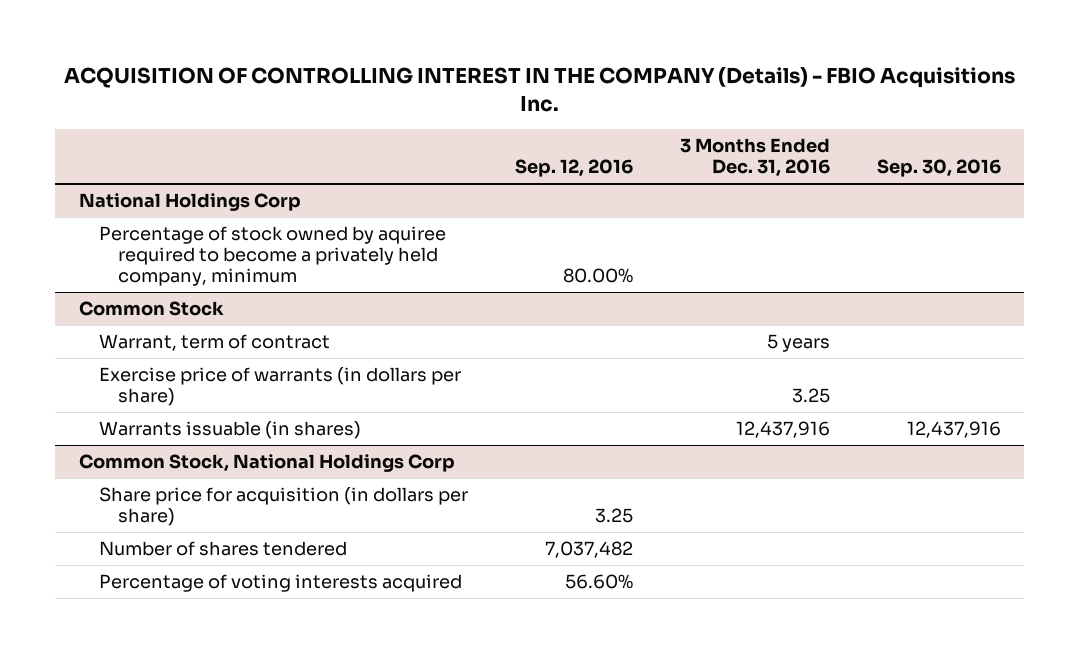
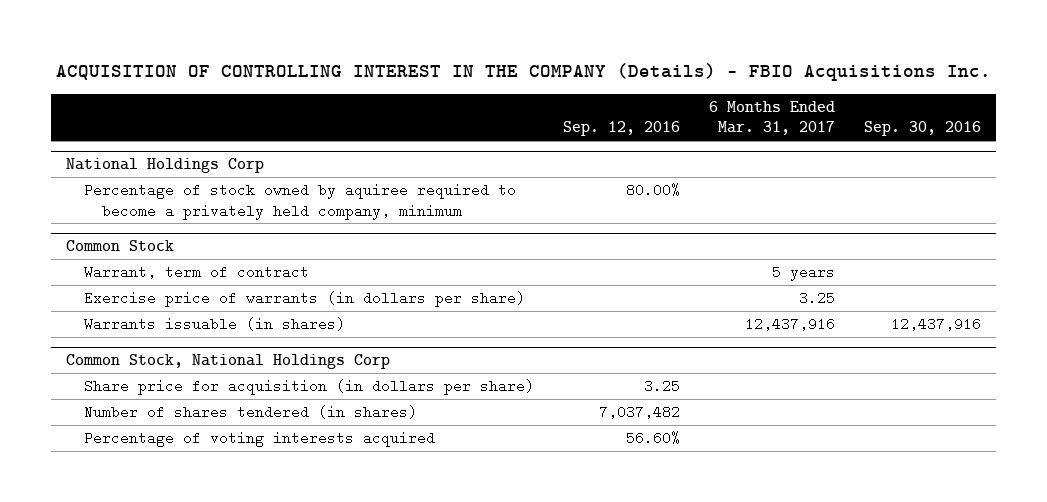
- | Sep. 12, 2016 | 3 Months Ended Dec. 31, 2016 | Sep. 30, 2016
+ | Sep. 12, 2016 | 6 Months Ended Mar. 31, 2017 | Sep. 30, 2016
@ Common Stock, National Holdings Corp
- Number of shares tendered | 7,037,482 | |
+ Number of shares tendered (in shares) | 7,037,482 | |

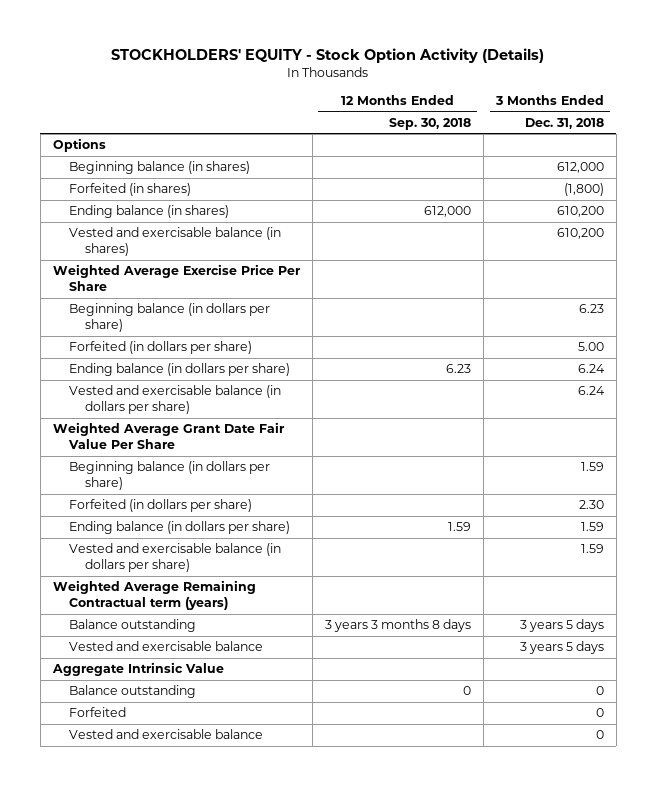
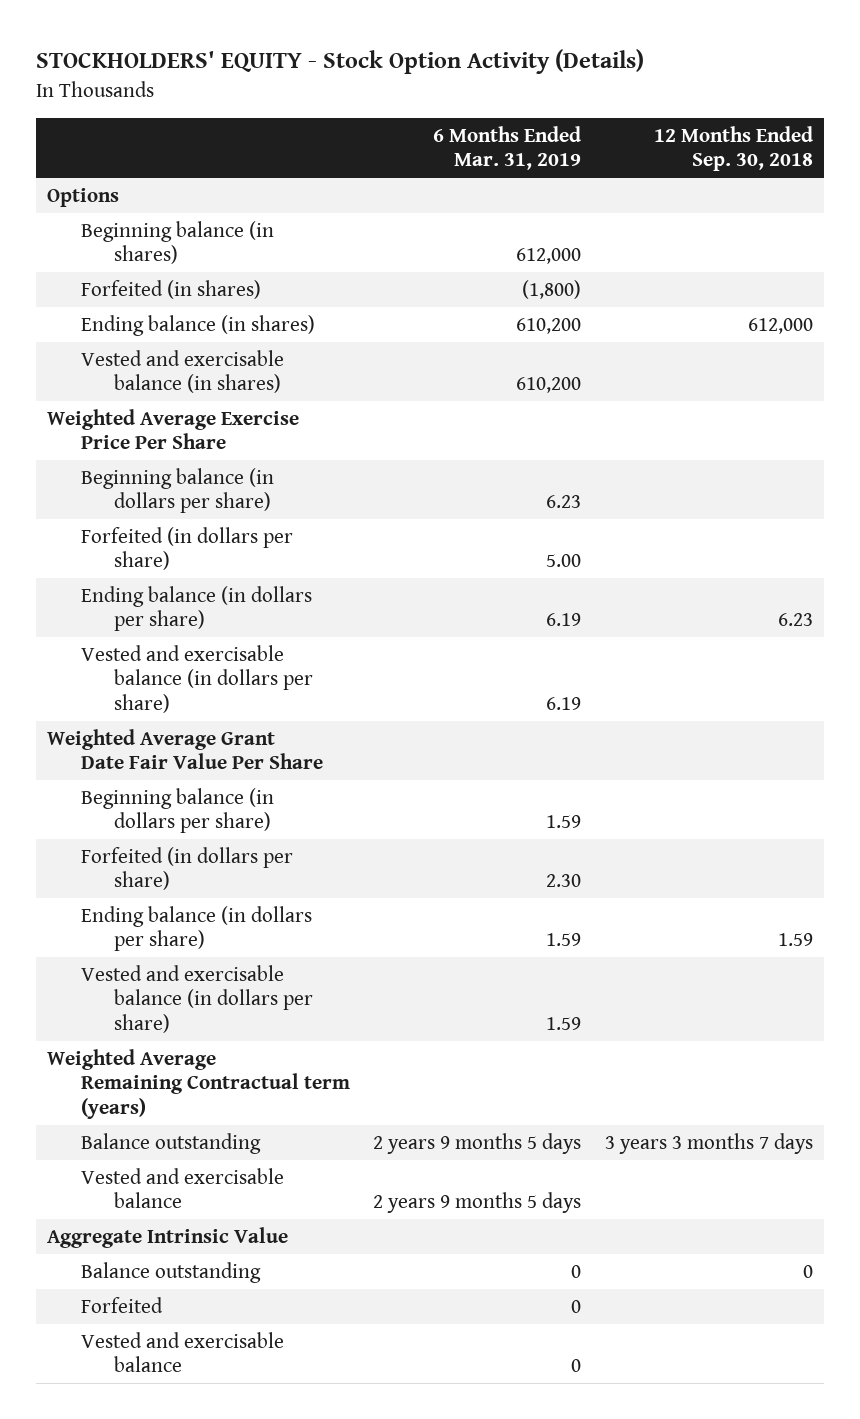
- | 12 Months Ended Sep. 30, 2018 | 3 Months Ended Dec. 31, 2018
+ | 6 Months Ended Mar. 31, 2019 | 12 Months Ended Sep. 30, 2018
- Balance outstanding | 3 years 3 months 8 days | 3 years 5 days
+ Balance outstanding | 2 years 9 months 5 days | 3 years 3 months 7 days

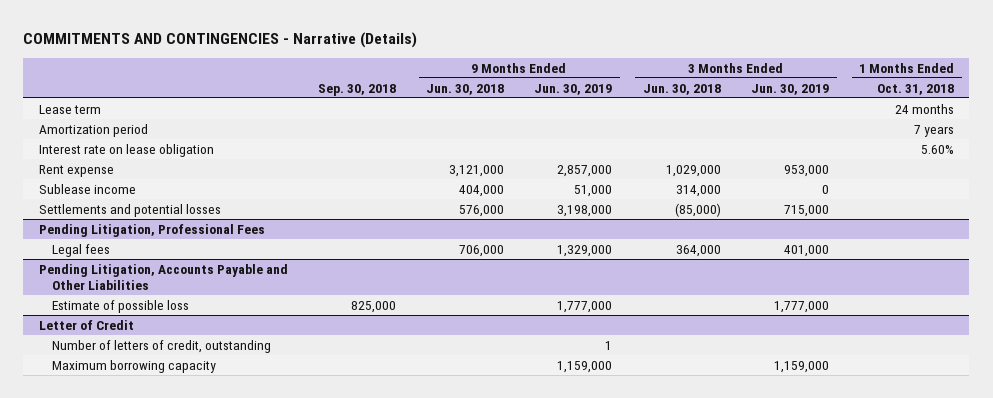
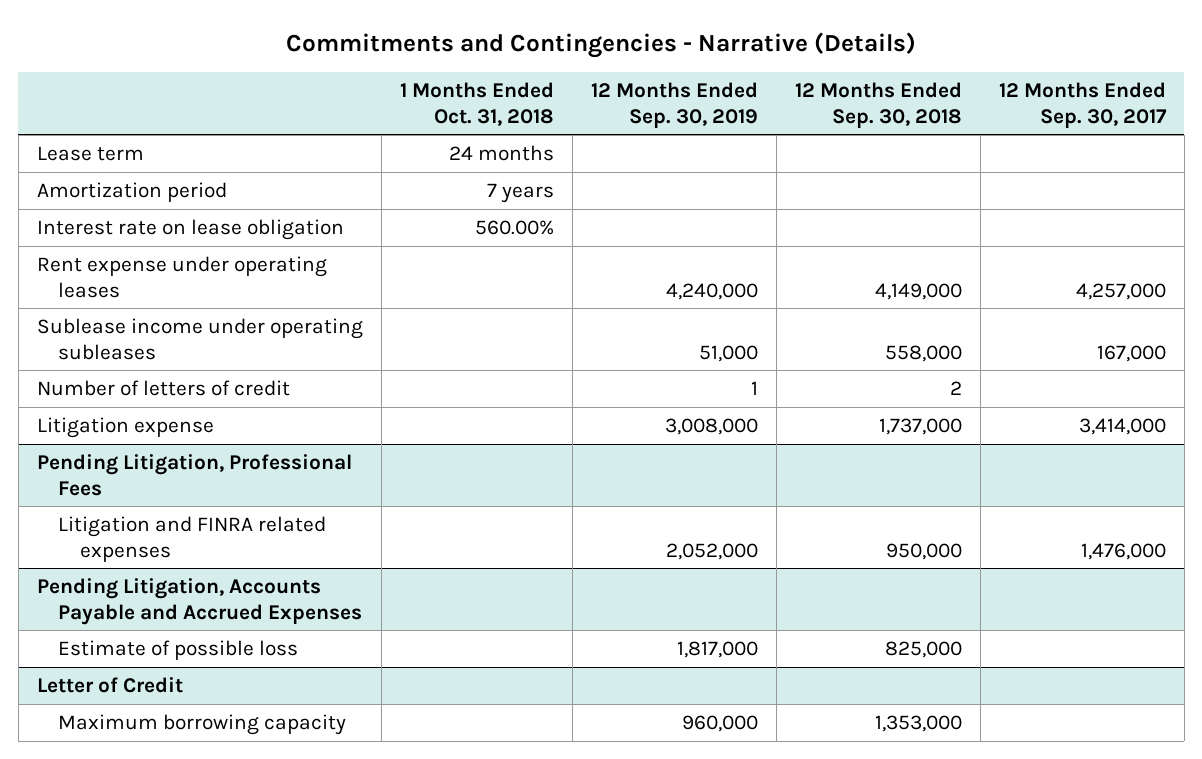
- COMMITMENTS AND CONTINGENCIES - Narrative (Details)
+ Commitments and Contingencies - Narrative (Details)
- | Sep. 30, 2018 | 9 Months Ended Jun. 30, 2018 | 9 Months Ended Jun. 30, 2019 | 3 Months Ended Jun. 30, 2018 | 3 Months Ended Jun. 30, 2019 | 1 Months Ended Oct. 31, 2018
+ | 1 Months Ended Oct. 31, 2018 | 12 Months Ended Sep. 30, 2019 | 12 Months Ended Sep. 30, 2018 | 12 Months Ended Sep. 30, 2017
- Interest rate on lease obligation | | | | | | 5.60%
- Rent expense | | 3,121,000 | 2,857,000 | 1,029,000 | 953,000 |
- Sublease income | | 404,000 | 51,000 | 314,000 | 0 |
- Settlements and potential losses | | 576,000 | 3,198,000 | (85,000) | 715,000 |
+ Interest rate on lease obligation | 560.00% | | |
+ Rent expense under operating leases | | 4,240,000 | 4,149,000 | 4,257,000
+ Sublease income under operating subleases | | 51,000 | 558,000 | 167,000
+ Number of letters of credit | | 1 | 2 |
+ Litigation expense | | 3,008,000 | 1,737,000 | 3,414,000
@ Pending Litigation, Professional Fees
- Legal fees | | 706,000 | 1,329,000 | 364,000 | 401,000 |
- Pending Litigation, Accounts Payable and Other Liabilities
@ Pending Litigation, Professional Fees
+ Litigation and FINRA related expenses | | 2,052,000 | 950,000 | 1,476,000
+ Pending Litigation, Accounts Payable and Accrued Expenses
@ Letter of Credit
- Number of letters of credit, outstanding | | | 1 | | |

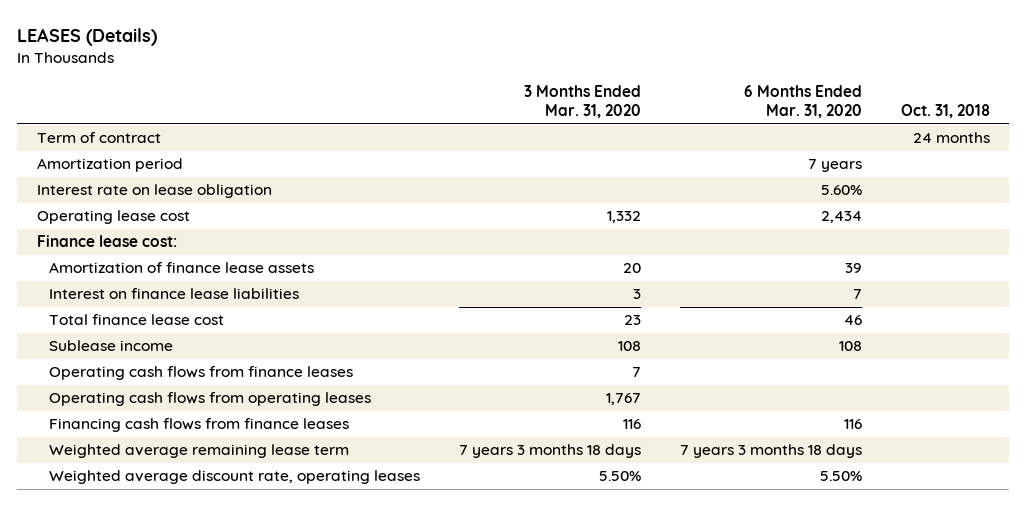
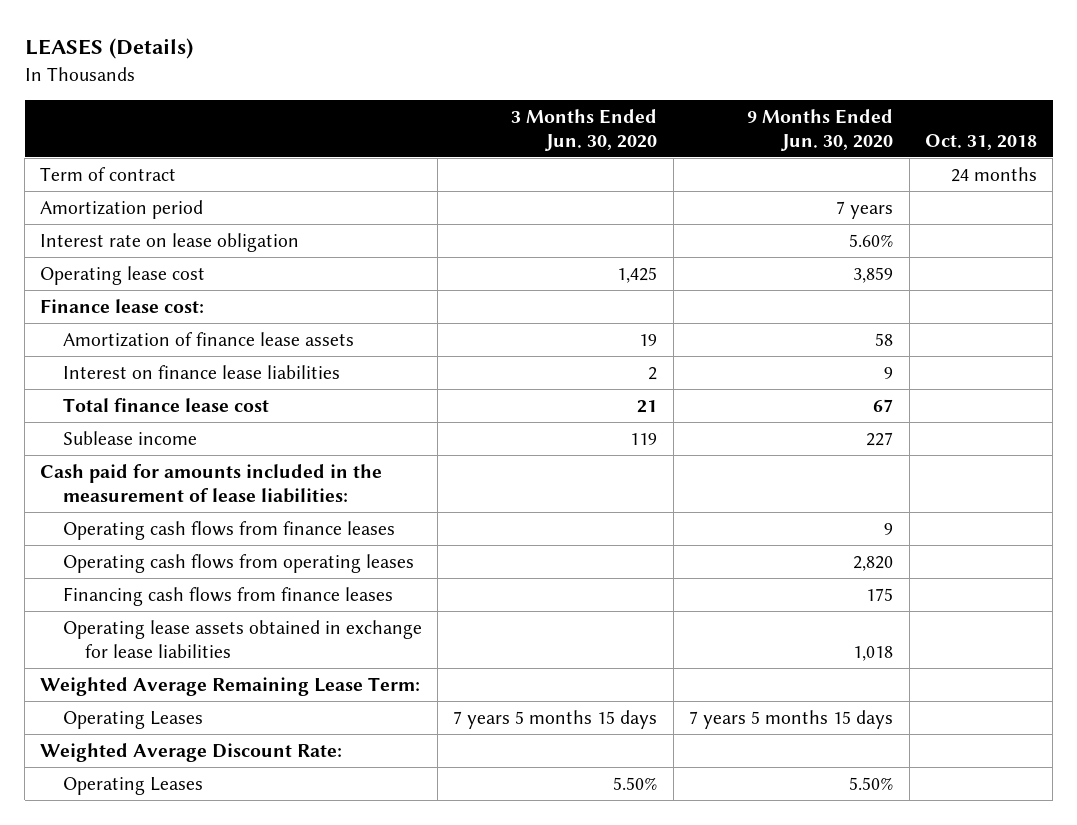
- | 3 Months Ended Mar. 31, 2020 | 6 Months Ended Mar. 31, 2020 | Oct. 31, 2018
+ | 3 Months Ended Jun. 30, 2020 | 9 Months Ended Jun. 30, 2020 | Oct. 31, 2018
+ Cash paid for amounts included in the measurement of lease liabilities:
- Weighted average remaining lease term | 7 years 3 months 18 days | 7 years 3 months 18 days |
- Weighted average discount rate, operating leases | 5.50% | 5.50% |
+ Operating lease assets obtained in exchange for lease liabilities | | 1,018 |
+ Weighted Average Remaining Lease Term:
+ Operating Leases | 7 years 5 months 15 days | 7 years 5 months 15 days |
+ Weighted Average Discount Rate:
+ Operating Leases | 5.50% | 5.50% |

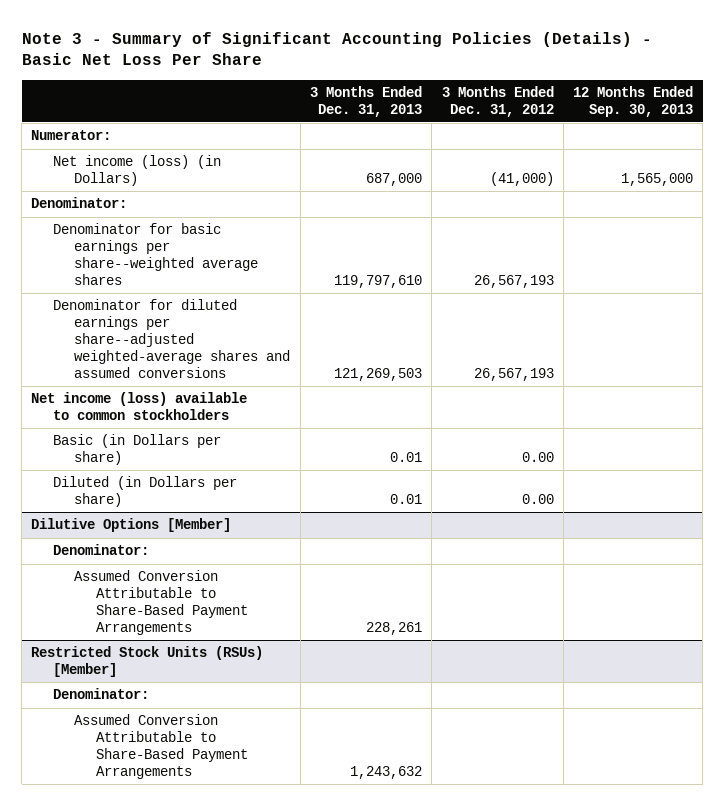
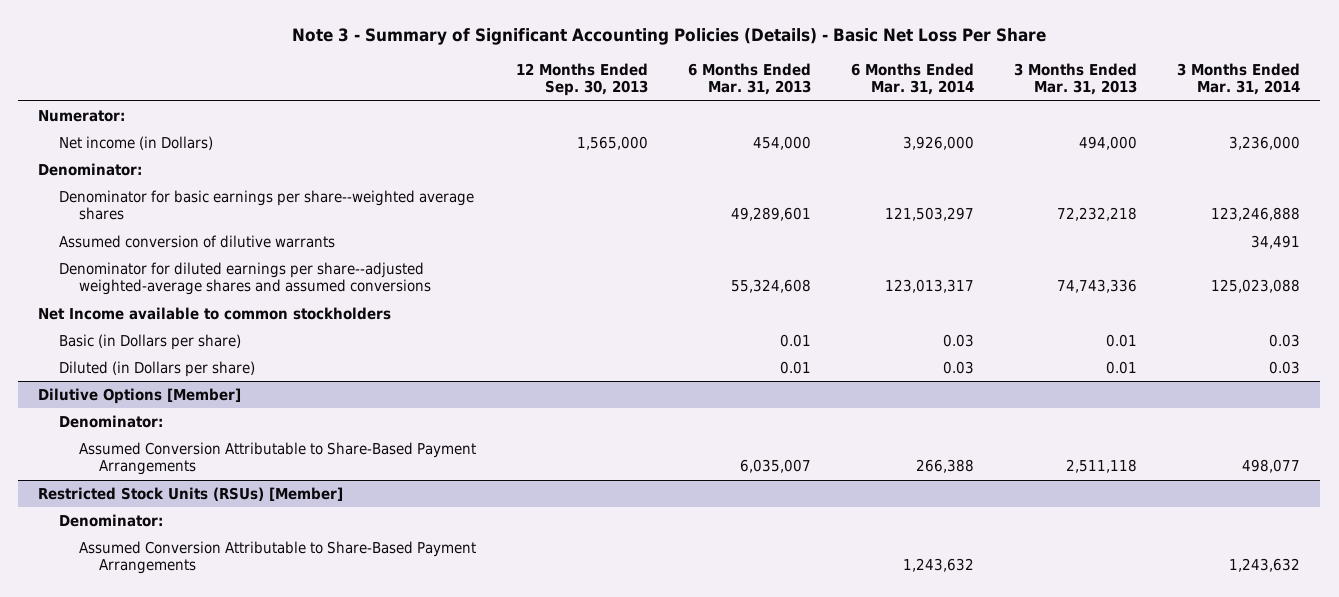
- | 3 Months Ended Dec. 31, 2013 | 3 Months Ended Dec. 31, 2012 | 12 Months Ended Sep. 30, 2013
+ | 12 Months Ended Sep. 30, 2013 | 6 Months Ended Mar. 31, 2013 | 6 Months Ended Mar. 31, 2014 | 3 Months Ended Mar. 31, 2013 | 3 Months Ended Mar. 31, 2014
- Net income (loss) (in Dollars) | 687,000 | (41,000) | 1,565,000
+ Net income (in Dollars) | 1,565,000 | 454,000 | 3,926,000 | 494,000 | 3,236,000
+ Assumed conversion of dilutive warrants | | | | | 34,491
- Net income (loss) available to common stockholders
+ Net Income available to common stockholders

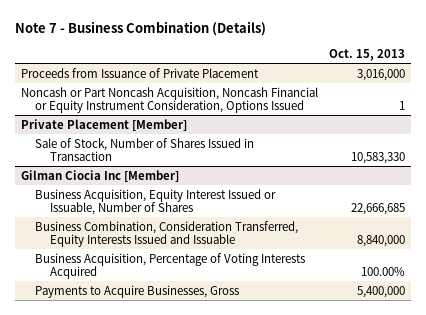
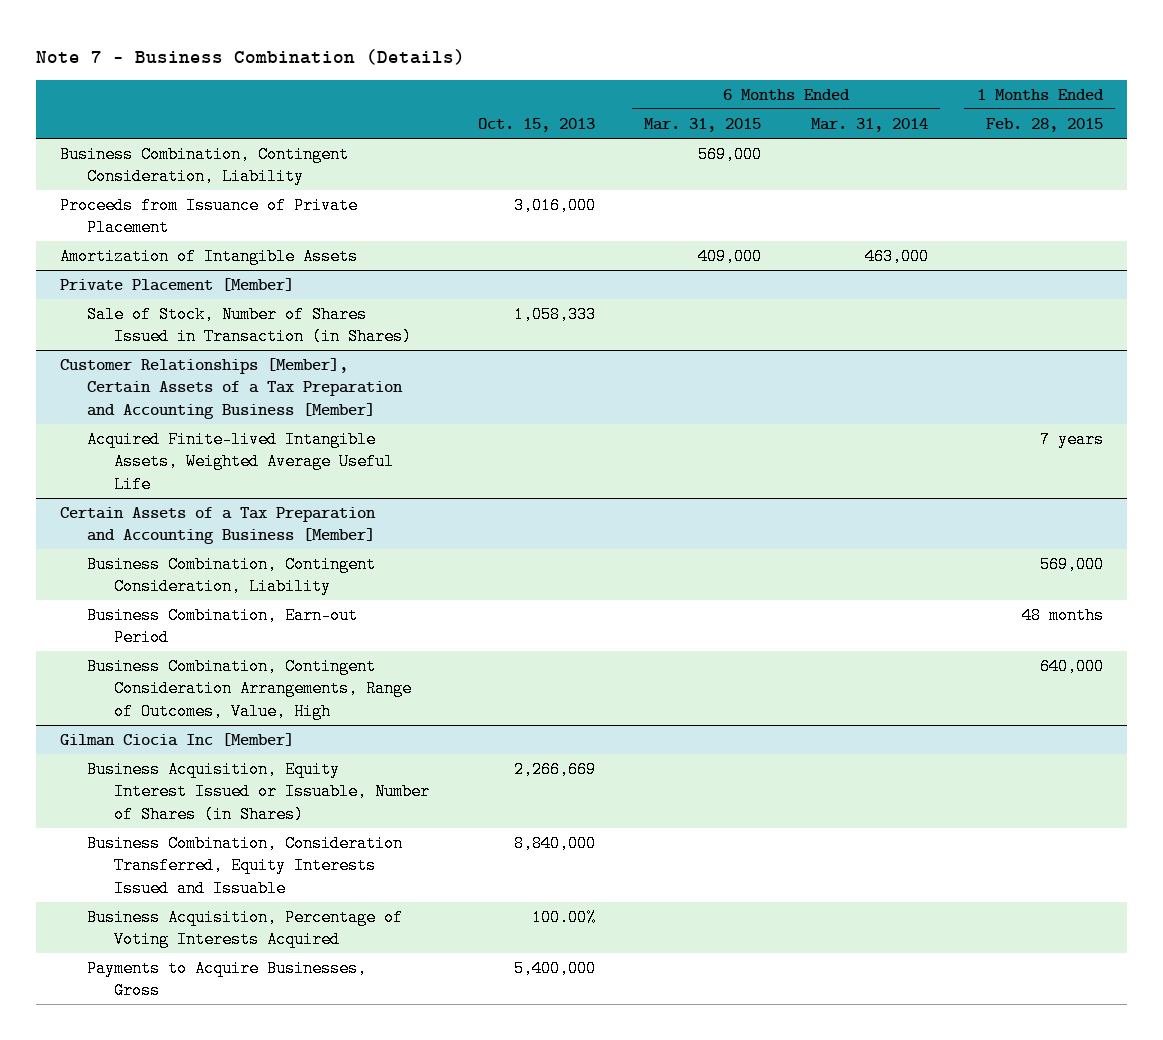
- | Oct. 15, 2013
+ | Oct. 15, 2013 | 6 Months Ended Mar. 31, 2015 | 6 Months Ended Mar. 31, 2014 | 1 Months Ended Feb. 28, 2015
+ Business Combination, Contingent Consideration, Liability | | 569,000 | |
- Noncash or Part Noncash Acquisition, Noncash Financial or Equity Instrument Consideration, Options Issued | 1
+ Amortization of Intangible Assets | | 409,000 | 463,000 |
@ Private Placement [Member]
- Sale of Stock, Number of Shares Issued in Transaction | 10,583,330
+ Sale of Stock, Number of Shares Issued in Transaction (in Shares) | 1,058,333 | | |
+ Customer Relationships [Member], Certain Assets of a Tax Preparation and Accounting Business [Member]
+ Acquired Finite-lived Intangible Assets, Weighted Average Useful Life | | | | 7 years
+ Certain Assets of a Tax Preparation and Accounting Business [Member]
+ Business Combination, Contingent Consideration, Liability | | | | 569,000
+ Business Combination, Earn-out Period | | | | 48 months
+ Business Combination, Contingent Consideration Arrangements, Range of Outcomes, Value, High | | | | 640,000
@ Gilman Ciocia Inc [Member]
- Business Acquisition, Equity Interest Issued or Issuable, Number of Shares | 22,666,685
+ Business Acquisition, Equity Interest Issued or Issuable, Number of Shares (in Shares) | 2,266,669 | | |

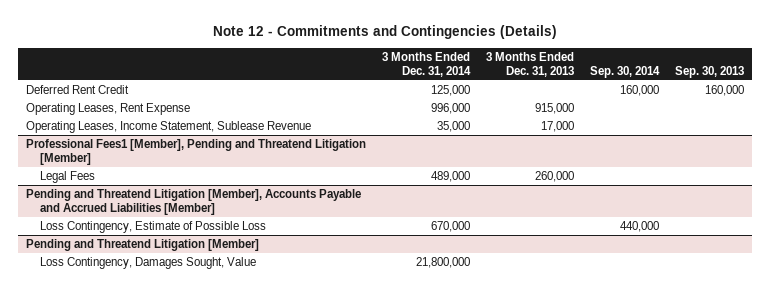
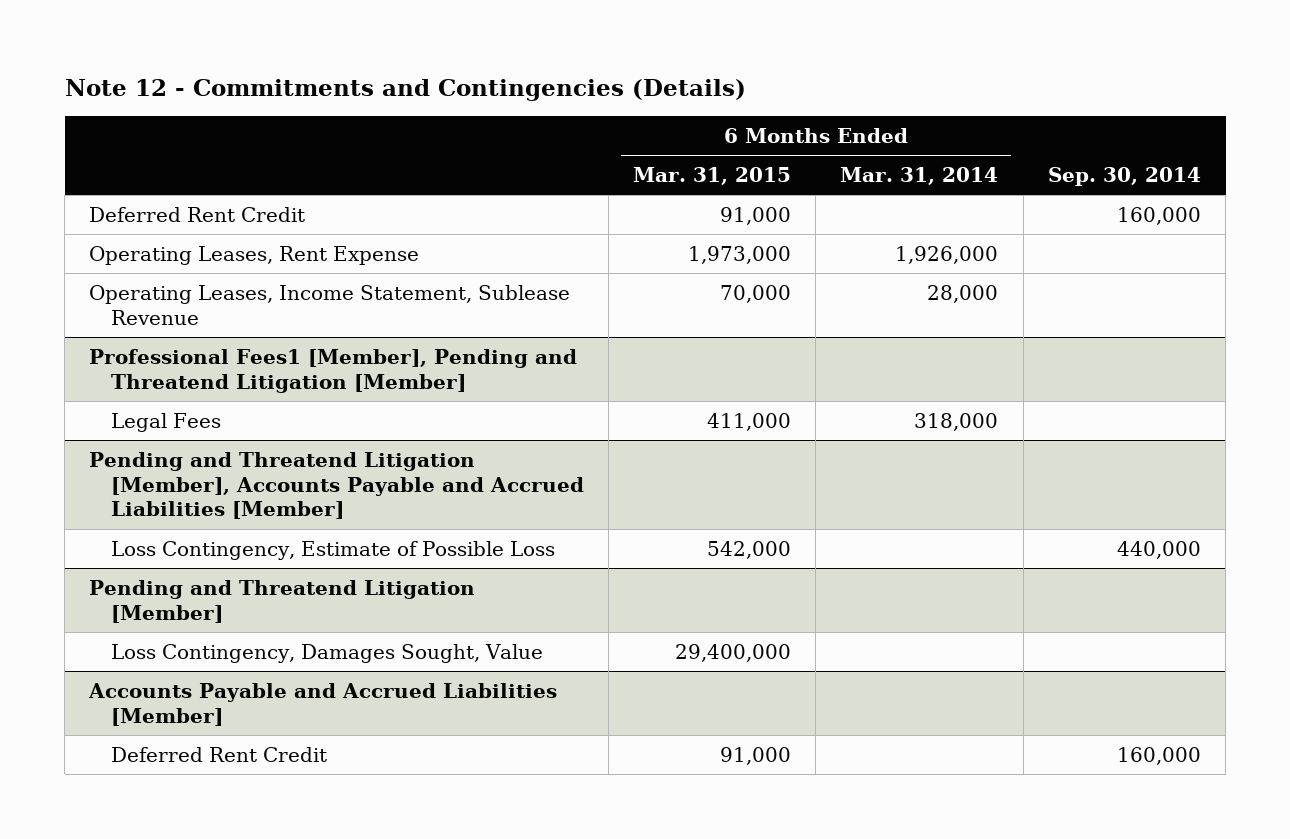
- | 3 Months Ended Dec. 31, 2014 | 3 Months Ended Dec. 31, 2013 | Sep. 30, 2014 | Sep. 30, 2013
+ | 6 Months Ended Mar. 31, 2015 | 6 Months Ended Mar. 31, 2014 | Sep. 30, 2014
+ Accounts Payable and Accrued Liabilities [Member]
+ Deferred Rent Credit | 91,000 | | 160,000

